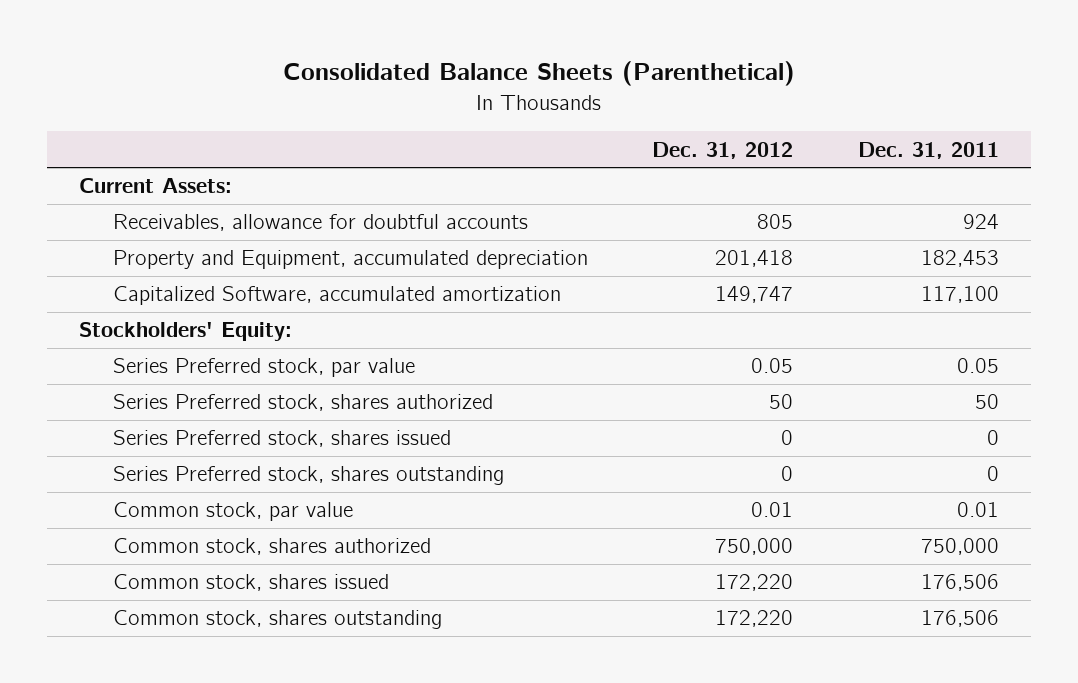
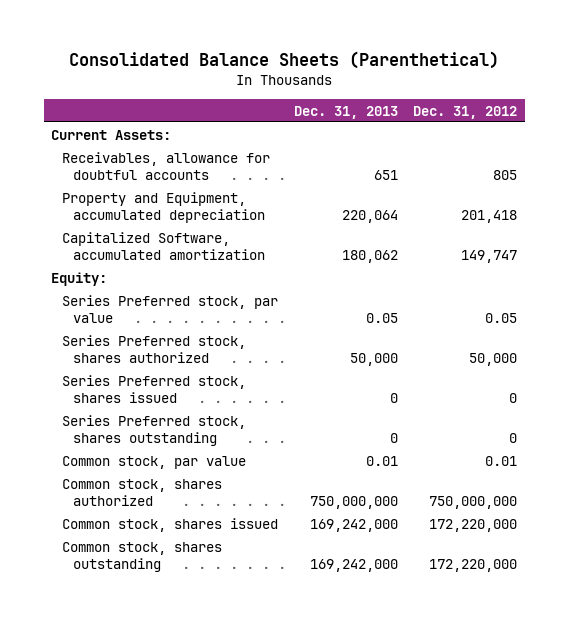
- | Dec. 31, 2012 | Dec. 31, 2011
+ | Dec. 31, 2013 | Dec. 31, 2012
- Stockholders' Equity:
+ Equity:
- Series Preferred stock, shares authorized | 50 | 50
+ Series Preferred stock, shares authorized | 50,000 | 50,000
- Common stock, shares authorized | 750,000 | 750,000
- Common stock, shares issued | 172,220 | 176,506
- Common stock, shares outstanding | 172,220 | 176,506
+ Common stock, shares authorized | 750,000,000 | 750,000,000
+ Common stock, shares issued | 169,242,000 | 172,220,000
+ Common stock, shares outstanding | 169,242,000 | 172,220,000

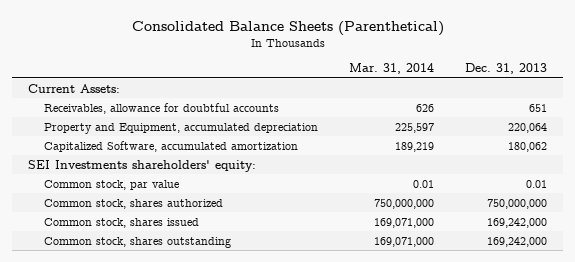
- | Dec. 31, 2013 | Dec. 31, 2012
+ | Mar. 31, 2014 | Dec. 31, 2013
- Equity:
- Series Preferred stock, par value | 0.05 | 0.05
- Series Preferred stock, shares authorized | 50,000 | 50,000
- Series Preferred stock, shares issued | 0 | 0
- Series Preferred stock, shares outstanding | 0 | 0
+ SEI Investments shareholders' equity:

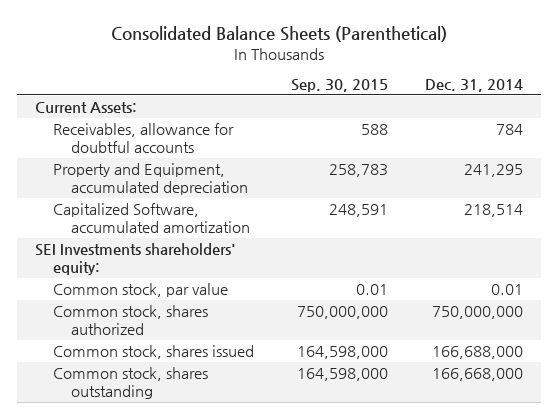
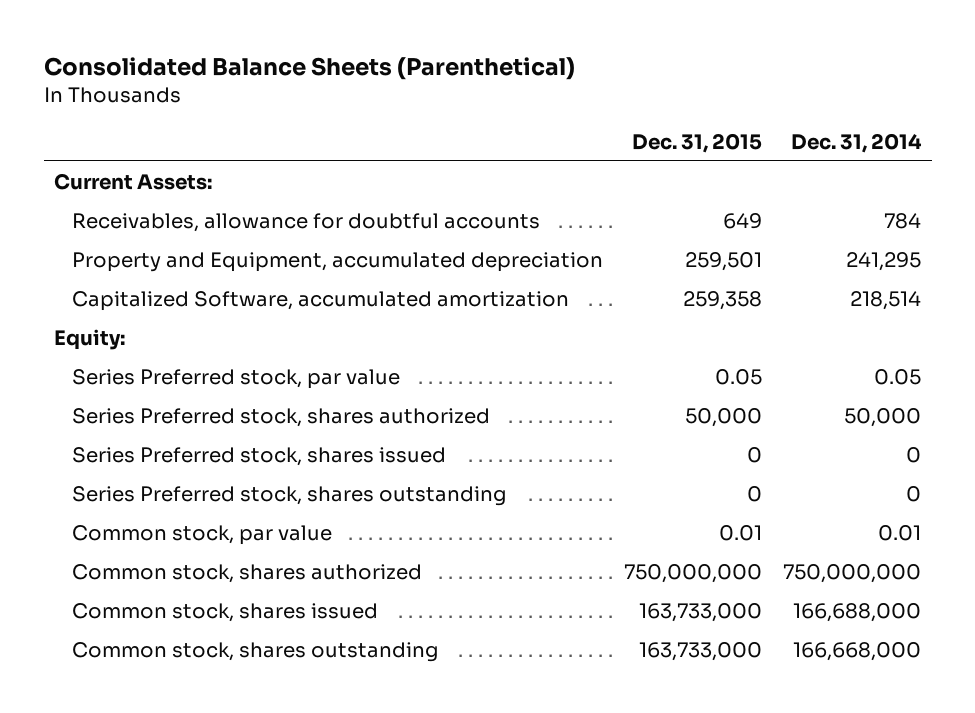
- | Sep. 30, 2015 | Dec. 31, 2014
+ | Dec. 31, 2015 | Dec. 31, 2014
- SEI Investments shareholders' equity:
+ Equity:
+ Series Preferred stock, par value | 0.05 | 0.05
+ Series Preferred stock, shares authorized | 50,000 | 50,000
+ Series Preferred stock, shares issued | 0 | 0
+ Series Preferred stock, shares outstanding | 0 | 0

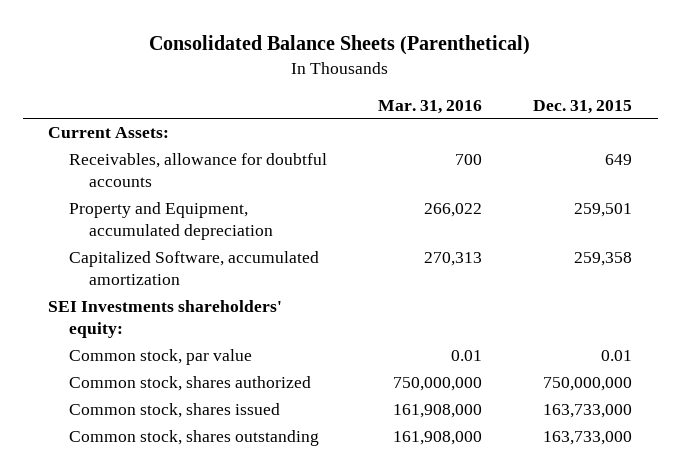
- | Dec. 31, 2015 | Dec. 31, 2014
+ | Mar. 31, 2016 | Dec. 31, 2015
- Equity:
- Series Preferred stock, par value | 0.05 | 0.05
- Series Preferred stock, shares authorized | 50,000 | 50,000
- Series Preferred stock, shares issued | 0 | 0
- Series Preferred stock, shares outstanding | 0 | 0
+ SEI Investments shareholders' equity:

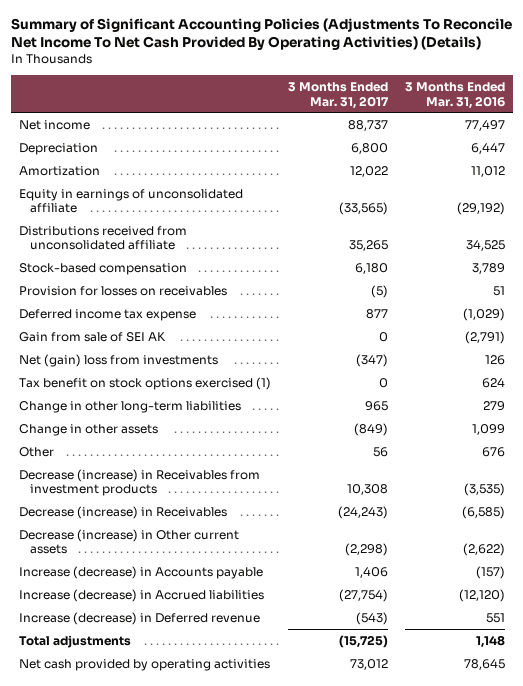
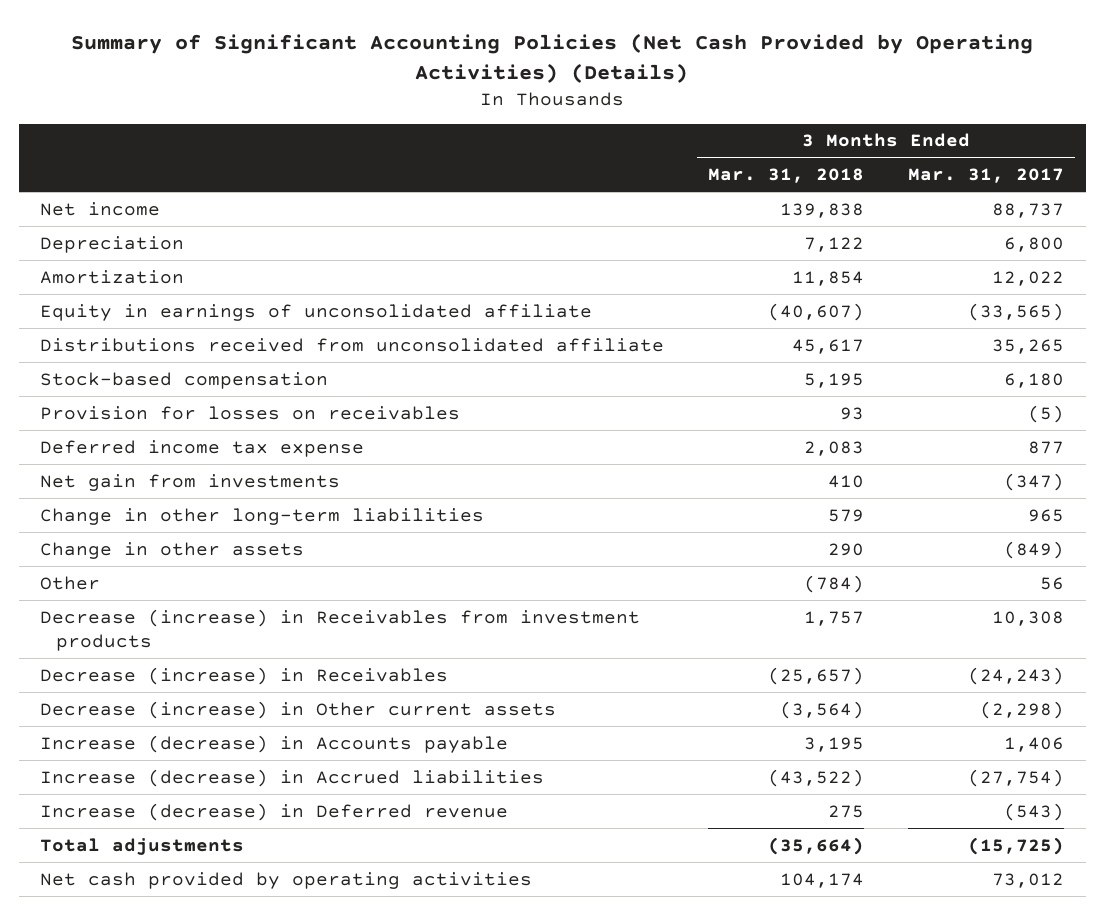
- Summary of Significant Accounting Policies (Adjustments To Reconcile Net Income To Net Cash Provided By Operating Activities) (Details)
+ Summary of Significant Accounting Policies (Net Cash Provided by Operating Activities) (Details)
- | 3 Months Ended Mar. 31, 2017 | 3 Months Ended Mar. 31, 2016
+ | 3 Months Ended Mar. 31, 2018 | 3 Months Ended Mar. 31, 2017
- Gain from sale of SEI AK | 0 | (2,791)
- Net (gain) loss from investments | (347) | 126
- Tax benefit on stock options exercised (1) | 0 | 624
+ Net gain from investments | 410 | (347)

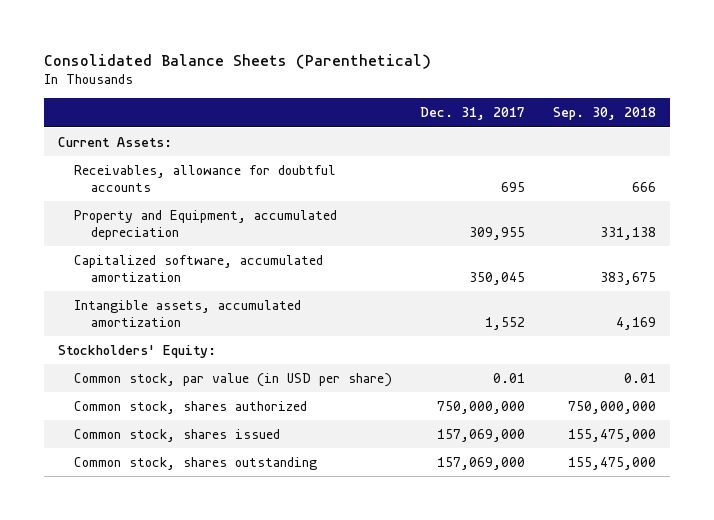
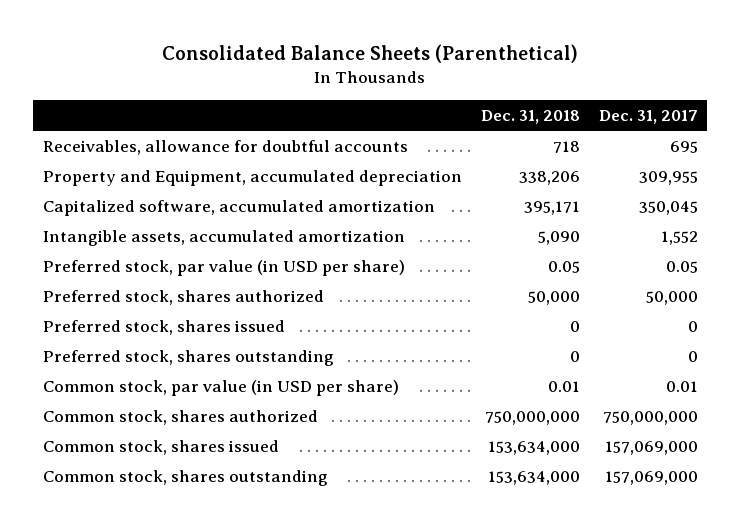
- | Dec. 31, 2017 | Sep. 30, 2018
+ | Dec. 31, 2018 | Dec. 31, 2017
- Current Assets:
- Stockholders' Equity:
+ Preferred stock, par value (in USD per share) | 0.05 | 0.05
+ Preferred stock, shares authorized | 50,000 | 50,000
+ Preferred stock, shares issued | 0 | 0
+ Preferred stock, shares outstanding | 0 | 0

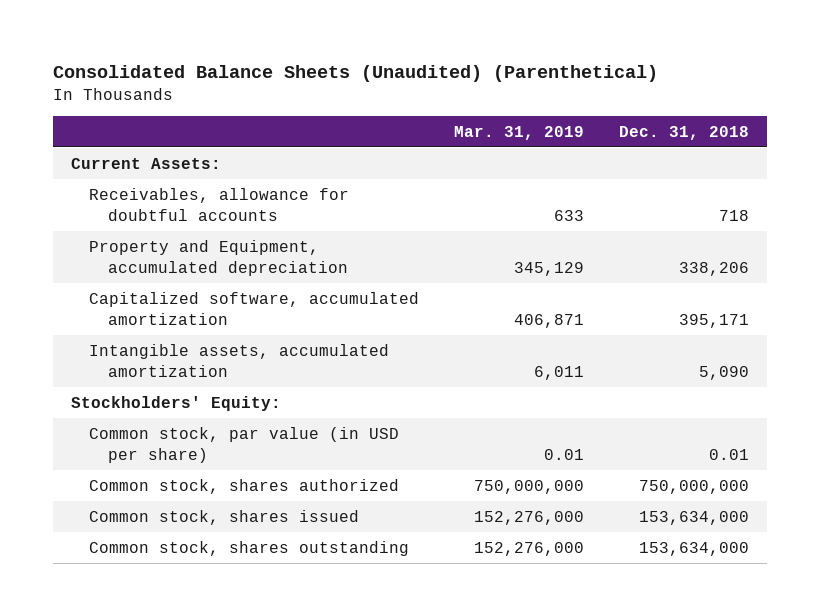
- Consolidated Balance Sheets (Parenthetical)
+ Consolidated Balance Sheets (Unaudited) (Parenthetical)
- | Dec. 31, 2018 | Dec. 31, 2017
+ | Mar. 31, 2019 | Dec. 31, 2018
+ Current Assets:
- Preferred stock, par value (in USD per share) | 0.05 | 0.05
- Preferred stock, shares authorized | 50,000 | 50,000
- Preferred stock, shares issued | 0 | 0
- Preferred stock, shares outstanding | 0 | 0
+ Stockholders' Equity:

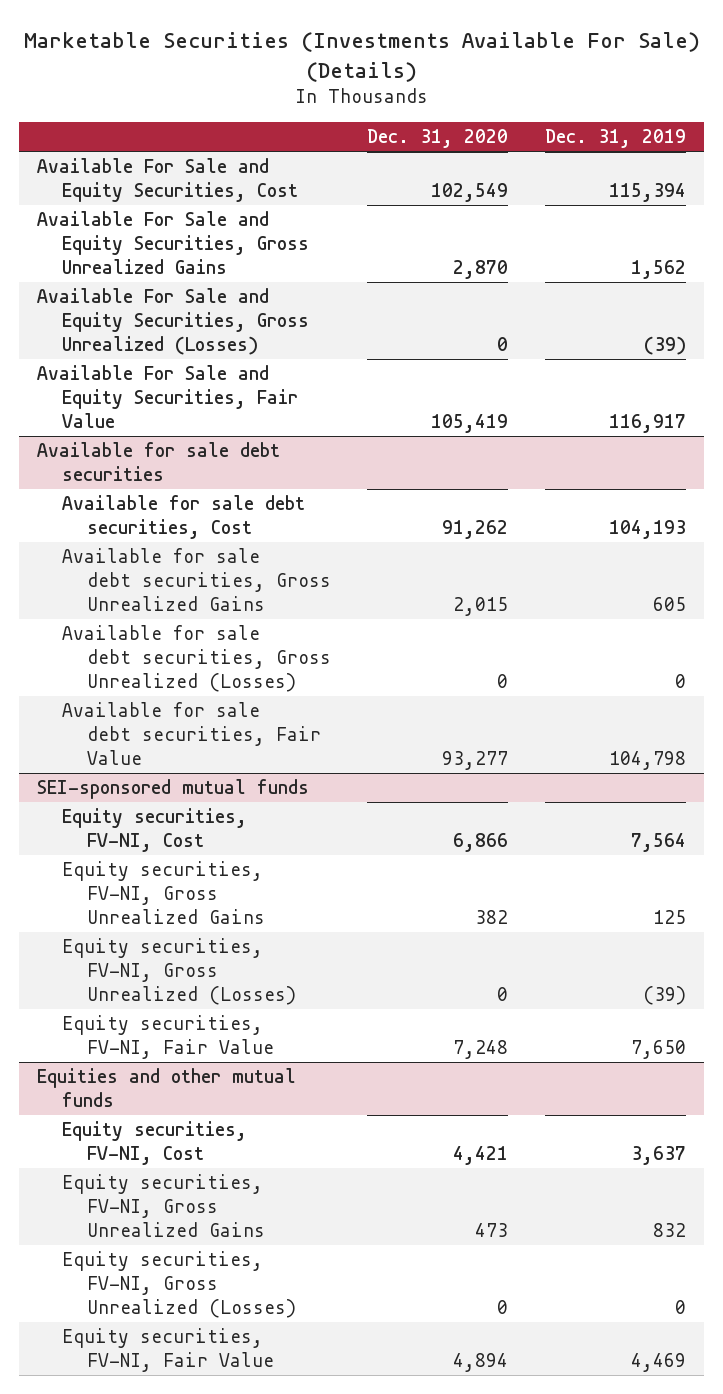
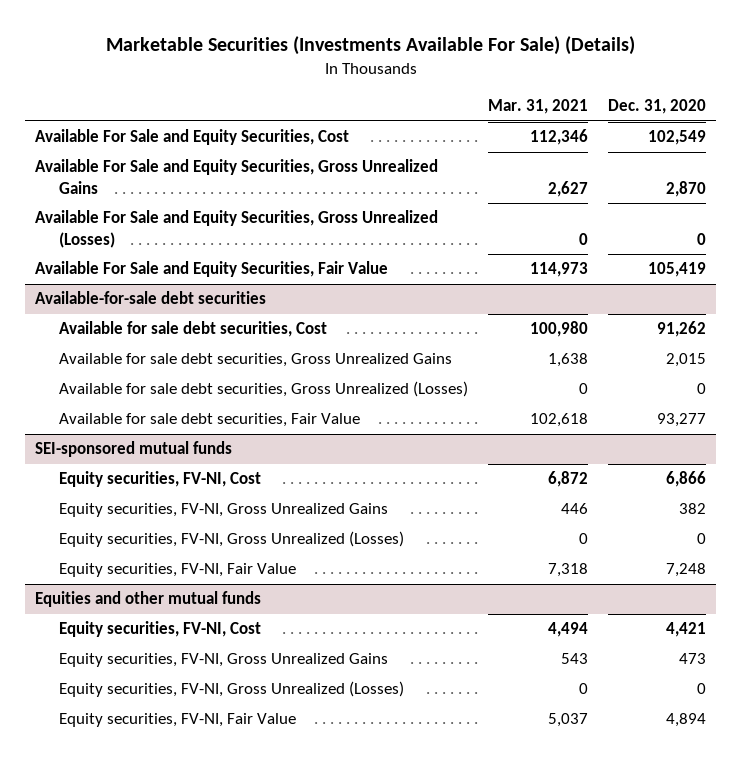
- | Dec. 31, 2020 | Dec. 31, 2019
+ | Mar. 31, 2021 | Dec. 31, 2020
- Available for sale debt securities
+ Available-for-sale debt securities

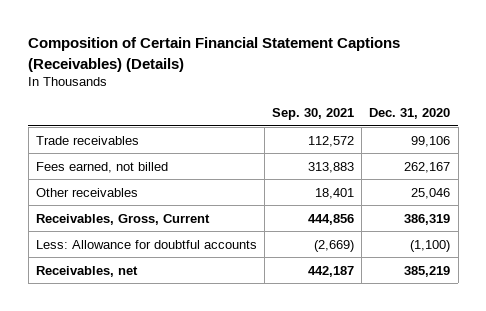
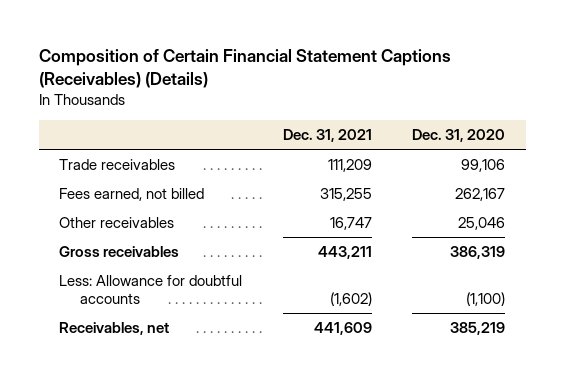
- | Sep. 30, 2021 | Dec. 31, 2020
+ | Dec. 31, 2021 | Dec. 31, 2020
- Receivables, Gross, Current | 444,856 | 386,319
+ Gross receivables | 443,211 | 386,319

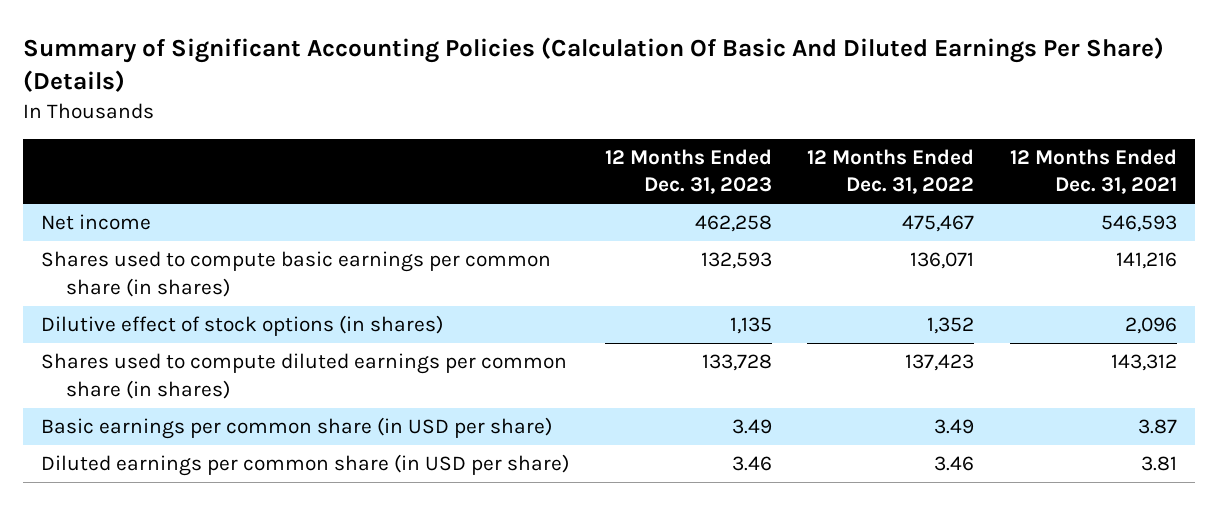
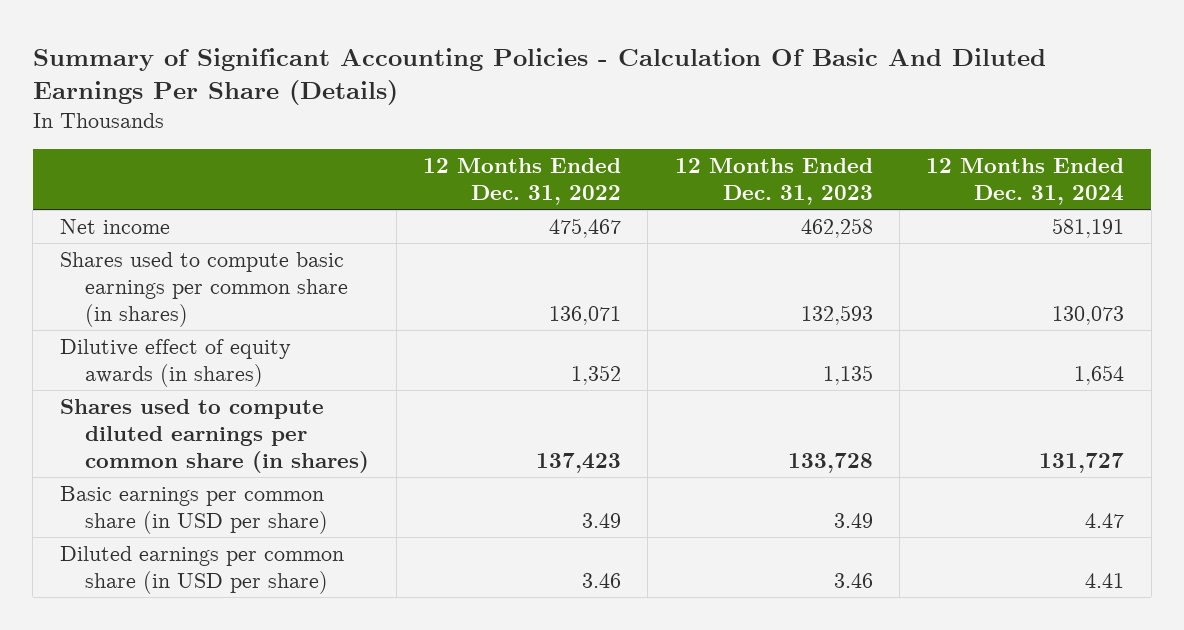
- Summary of Significant Accounting Policies (Calculation Of Basic And Diluted Earnings Per Share) (Details)
+ Summary of Significant Accounting Policies - Calculation Of Basic And Diluted Earnings Per Share (Details)
- | 12 Months Ended Dec. 31, 2023 | 12 Months Ended Dec. 31, 2022 | 12 Months Ended Dec. 31, 2021
+ | 12 Months Ended Dec. 31, 2022 | 12 Months Ended Dec. 31, 2023 | 12 Months Ended Dec. 31, 2024
- Dilutive effect of stock options (in shares) | 1,135 | 1,352 | 2,096
+ Dilutive effect of equity awards (in shares) | 1,352 | 1,135 | 1,654

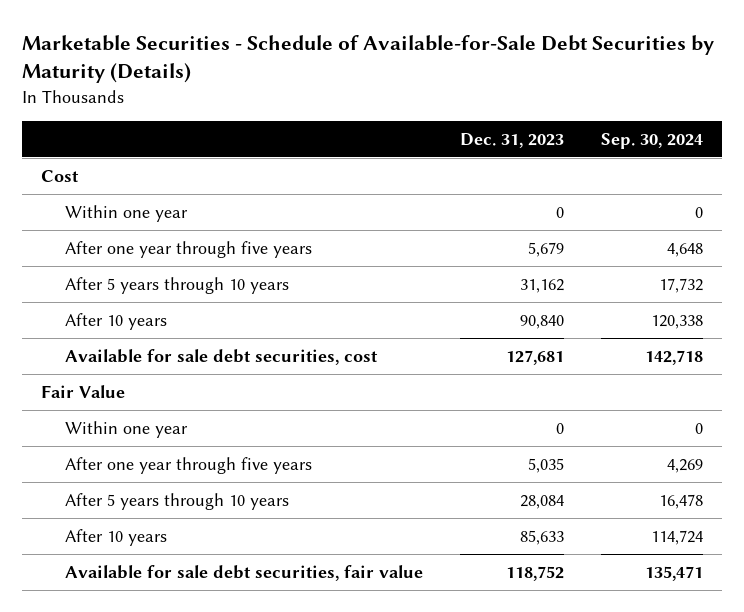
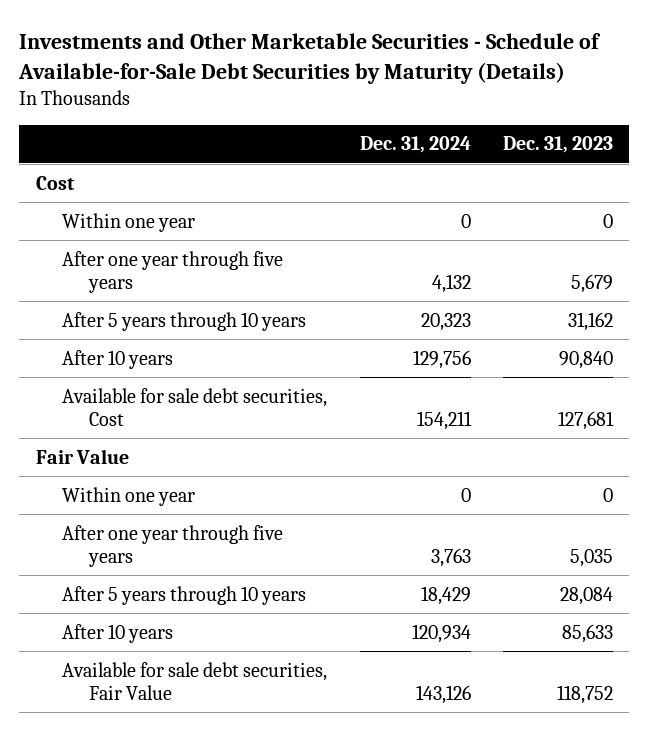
- Marketable Securities - Schedule of Available-for-Sale Debt Securities by Maturity (Details)
+ Investments and Other Marketable Securities - Schedule of Available-for-Sale Debt Securities by Maturity (Details)
- | Dec. 31, 2023 | Sep. 30, 2024
+ | Dec. 31, 2024 | Dec. 31, 2023
- Available for sale debt securities, cost | 127,681 | 142,718
+ Available for sale debt securities, Cost | 154,211 | 127,681
- Available for sale debt securities, fair value | 118,752 | 135,471
+ Available for sale debt securities, Fair Value | 143,126 | 118,752

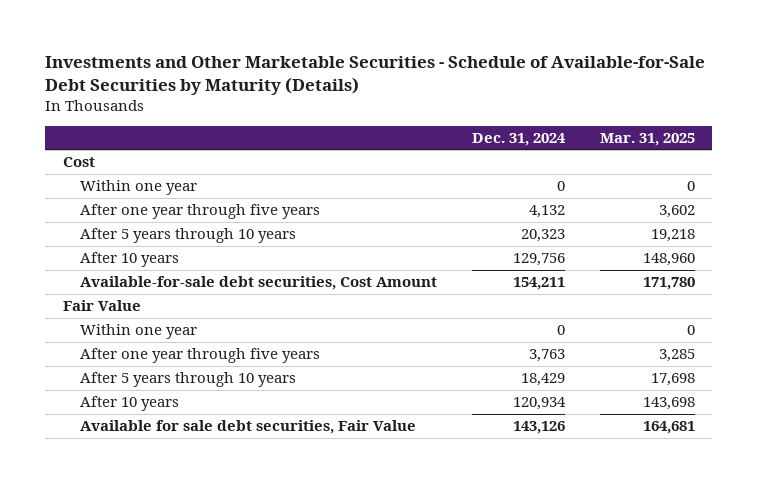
- | Dec. 31, 2024 | Dec. 31, 2023
+ | Dec. 31, 2024 | Mar. 31, 2025
- Available for sale debt securities, Cost | 154,211 | 127,681
+ Available-for-sale debt securities, Cost Amount | 154,211 | 171,780

